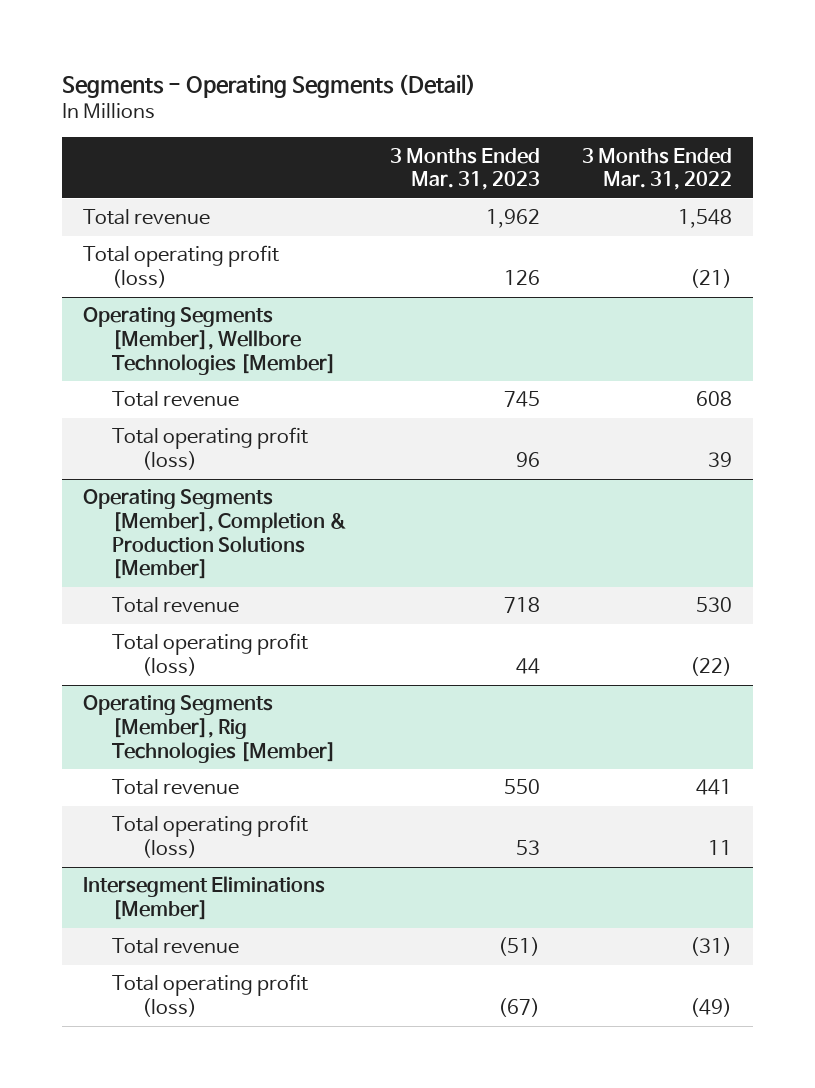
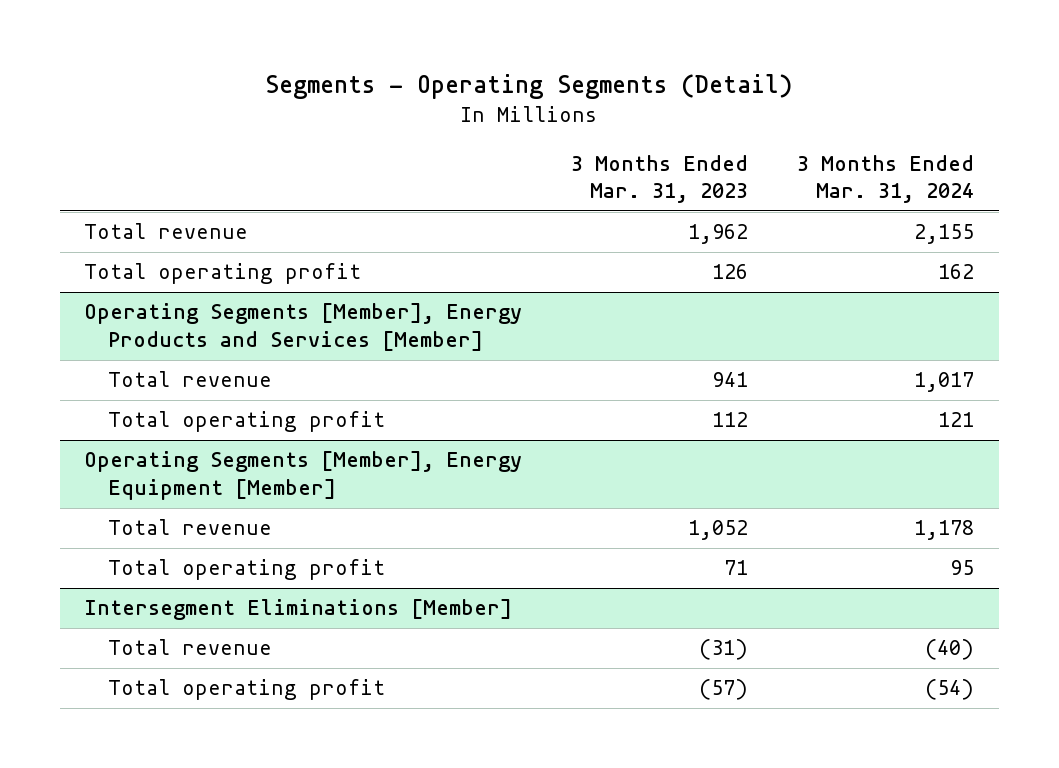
- | 3 Months Ended Mar. 31, 2023 | 3 Months Ended Mar. 31, 2022
+ | 3 Months Ended Mar. 31, 2023 | 3 Months Ended Mar. 31, 2024
- Total operating profit (loss) | 126 | (21)
- Operating Segments [Member], Wellbore Technologies [Member]
- Total revenue | 745 | 608
- Total operating profit (loss) | 96 | 39
- Operating Segments [Member], Completion & Production Solutions [Member]
- Total revenue | 718 | 530
- Total operating profit (loss) | 44 | (22)
- Operating Segments [Member], Rig Technologies [Member]
- Total revenue | 550 | 441
- Total operating profit (loss) | 53 | 11
+ Total operating profit | 126 | 162
+ Operating Segments [Member], Energy Products and Services [Member]
+ Total revenue | 941 | 1,017
+ Total operating profit | 112 | 121
+ Operating Segments [Member], Energy Equipment [Member]
+ Total revenue | 1,052 | 1,178
+ Total operating profit | 71 | 95
@ Intersegment Eliminations [Member]
- Total revenue | (51) | (31)
- Total operating profit (loss) | (67) | (49)
+ Total revenue | (31) | (40)
+ Total operating profit | (57) | (54)

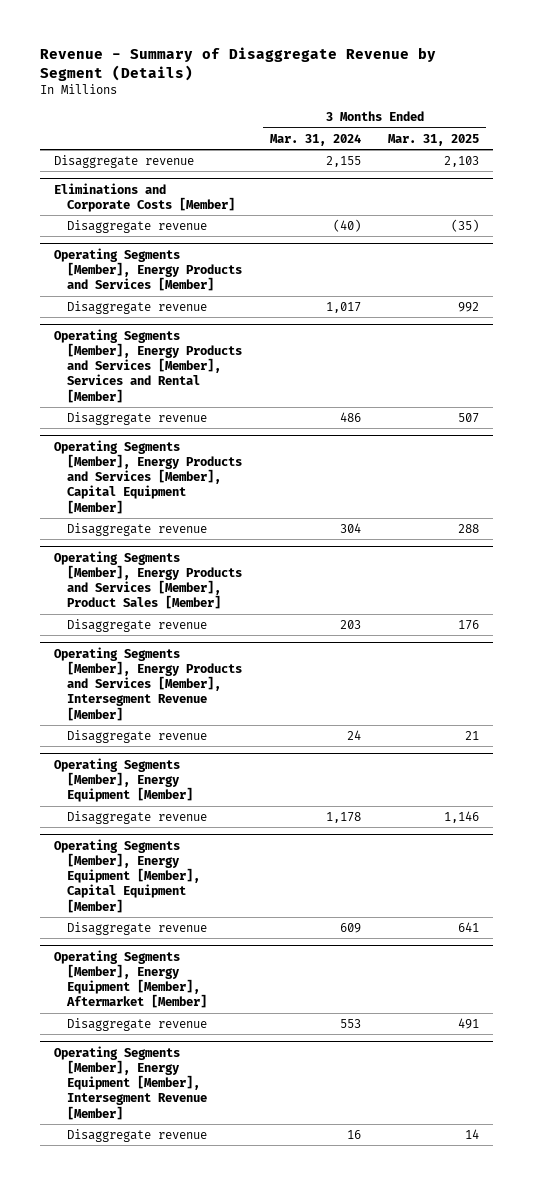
- Segments - Operating Segments (Detail)
+ Revenue - Summary of Disaggregate Revenue by Segment (Details)
- | 3 Months Ended Mar. 31, 2023 | 3 Months Ended Mar. 31, 2024
+ | 3 Months Ended Mar. 31, 2024 | 3 Months Ended Mar. 31, 2025
- Total revenue | 1,962 | 2,155
- Total operating profit | 126 | 162
+ Disaggregate revenue | 2,155 | 2,103
+ Eliminations and Corporate Costs [Member]
+ Disaggregate revenue | (40) | (35)
@ Operating Segments [Member], Energy Products and Services [Member]
- Total revenue | 941 | 1,017
- Total operating profit | 112 | 121
+ Disaggregate revenue | 1,017 | 992
+ Operating Segments [Member], Energy Products and Services [Member], Services and Rental [Member]
+ Disaggregate revenue | 486 | 507
+ Operating Segments [Member], Energy Products and Services [Member], Capital Equipment [Member]
+ Disaggregate revenue | 304 | 288
+ Operating Segments [Member], Energy Products and Services [Member], Product Sales [Member]
+ Disaggregate revenue | 203 | 176
+ Operating Segments [Member], Energy Products and Services [Member], Intersegment Revenue [Member]
+ Disaggregate revenue | 24 | 21
@ Operating Segments [Member], Energy Equipment [Member]
- Total revenue | 1,052 | 1,178
- Total operating profit | 71 | 95
- Intersegment Eliminations [Member]
- Total revenue | (31) | (40)
- Total operating profit | (57) | (54)
@ Operating Segments [Member], Energy Equipment [Member]
+ Disaggregate revenue | 1,178 | 1,146
+ Operating Segments [Member], Energy Equipment [Member], Capital Equipment [Member]
+ Disaggregate revenue | 609 | 641
+ Operating Segments [Member], Energy Equipment [Member], Aftermarket [Member]
+ Disaggregate revenue | 553 | 491
+ Operating Segments [Member], Energy Equipment [Member], Intersegment Revenue [Member]
+ Disaggregate revenue | 16 | 14

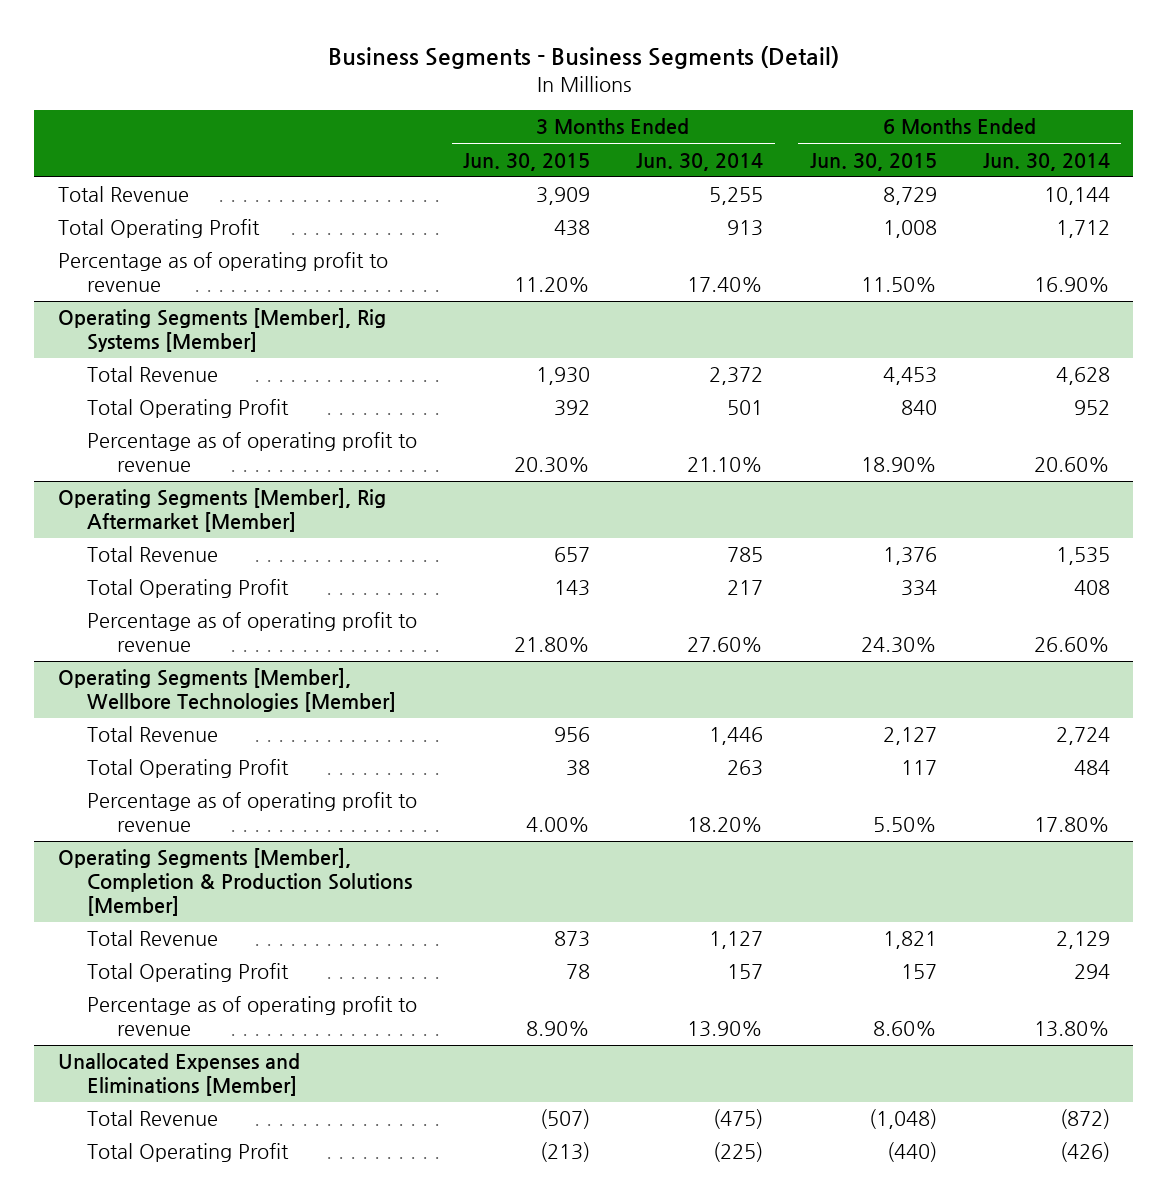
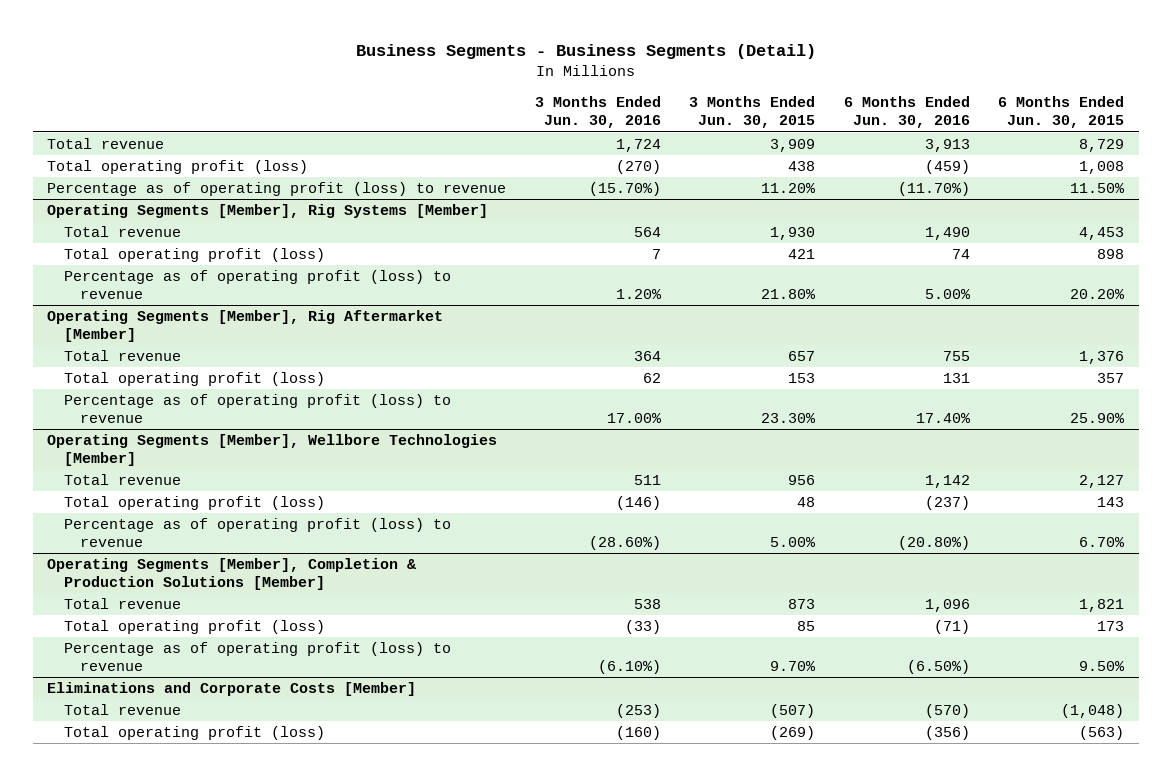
- | 3 Months Ended Jun. 30, 2015 | 3 Months Ended Jun. 30, 2014 | 6 Months Ended Jun. 30, 2015 | 6 Months Ended Jun. 30, 2014
+ | 3 Months Ended Jun. 30, 2016 | 3 Months Ended Jun. 30, 2015 | 6 Months Ended Jun. 30, 2016 | 6 Months Ended Jun. 30, 2015
- Total Revenue | 3,909 | 5,255 | 8,729 | 10,144
- Total Operating Profit | 438 | 913 | 1,008 | 1,712
- Percentage as of operating profit to revenue | 11.20% | 17.40% | 11.50% | 16.90%
+ Total revenue | 1,724 | 3,909 | 3,913 | 8,729
+ Total operating profit (loss) | (270) | 438 | (459) | 1,008
+ Percentage as of operating profit (loss) to revenue | (15.70%) | 11.20% | (11.70%) | 11.50%
@ Operating Segments [Member], Rig Systems [Member]
- Total Revenue | 1,930 | 2,372 | 4,453 | 4,628
- Total Operating Profit | 392 | 501 | 840 | 952
- Percentage as of operating profit to revenue | 20.30% | 21.10% | 18.90% | 20.60%
+ Total revenue | 564 | 1,930 | 1,490 | 4,453
+ Total operating profit (loss) | 7 | 421 | 74 | 898
+ Percentage as of operating profit (loss) to revenue | 1.20% | 21.80% | 5.00% | 20.20%
@ Operating Segments [Member], Rig Aftermarket [Member]
- Total Revenue | 657 | 785 | 1,376 | 1,535
- Total Operating Profit | 143 | 217 | 334 | 408
- Percentage as of operating profit to revenue | 21.80% | 27.60% | 24.30% | 26.60%
+ Total revenue | 364 | 657 | 755 | 1,376
+ Total operating profit (loss) | 62 | 153 | 131 | 357
+ Percentage as of operating profit (loss) to revenue | 17.00% | 23.30% | 17.40% | 25.90%
@ Operating Segments [Member], Wellbore Technologies [Member]
- Total Revenue | 956 | 1,446 | 2,127 | 2,724
- Total Operating Profit | 38 | 263 | 117 | 484
- Percentage as of operating profit to revenue | 4.00% | 18.20% | 5.50% | 17.80%
+ Total revenue | 511 | 956 | 1,142 | 2,127
+ Total operating profit (loss) | (146) | 48 | (237) | 143
+ Percentage as of operating profit (loss) to revenue | (28.60%) | 5.00% | (20.80%) | 6.70%
@ Operating Segments [Member], Completion & Production Solutions [Member]
- Total Revenue | 873 | 1,127 | 1,821 | 2,129
- Total Operating Profit | 78 | 157 | 157 | 294
- Percentage as of operating profit to revenue | 8.90% | 13.90% | 8.60% | 13.80%
- Unallocated Expenses and Eliminations [Member]
- Total Revenue | (507) | (475) | (1,048) | (872)
- Total Operating Profit | (213) | (225) | (440) | (426)
@ Operating Segments [Member], Completion & Production Solutions [Member]
+ Total revenue | 538 | 873 | 1,096 | 1,821
+ Total operating profit (loss) | (33) | 85 | (71) | 173
+ Percentage as of operating profit (loss) to revenue | (6.10%) | 9.70% | (6.50%) | 9.50%
+ Eliminations and Corporate Costs [Member]
+ Total revenue | (253) | (507) | (570) | (1,048)
+ Total operating profit (loss) | (160) | (269) | (356) | (563)

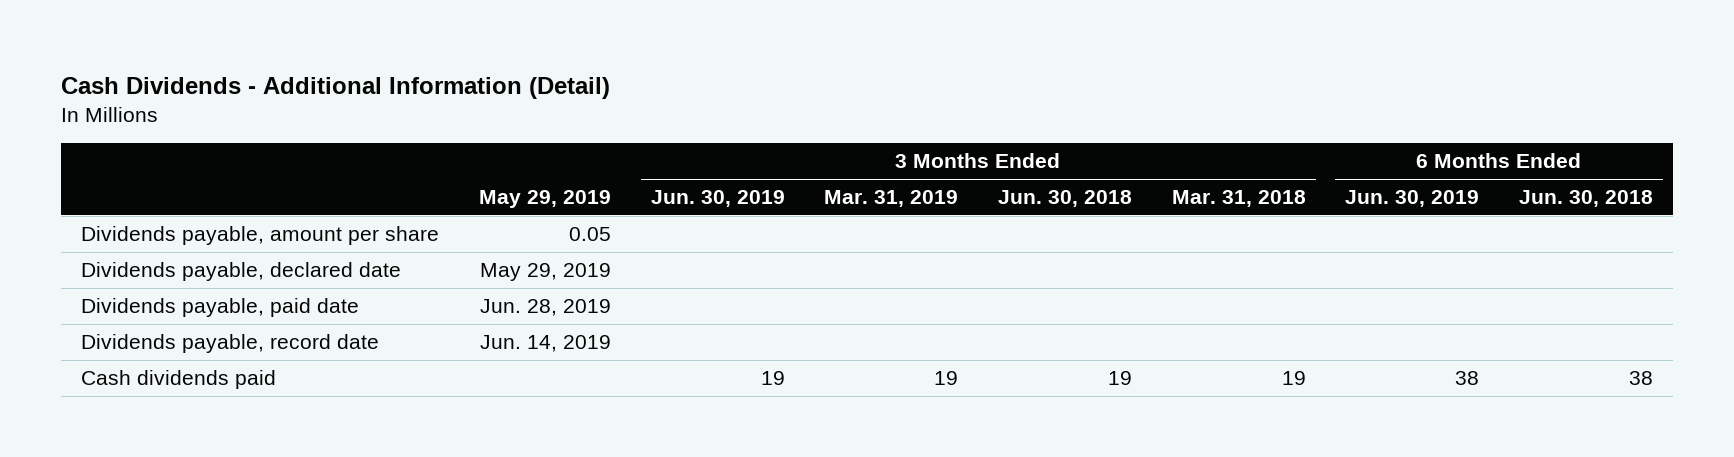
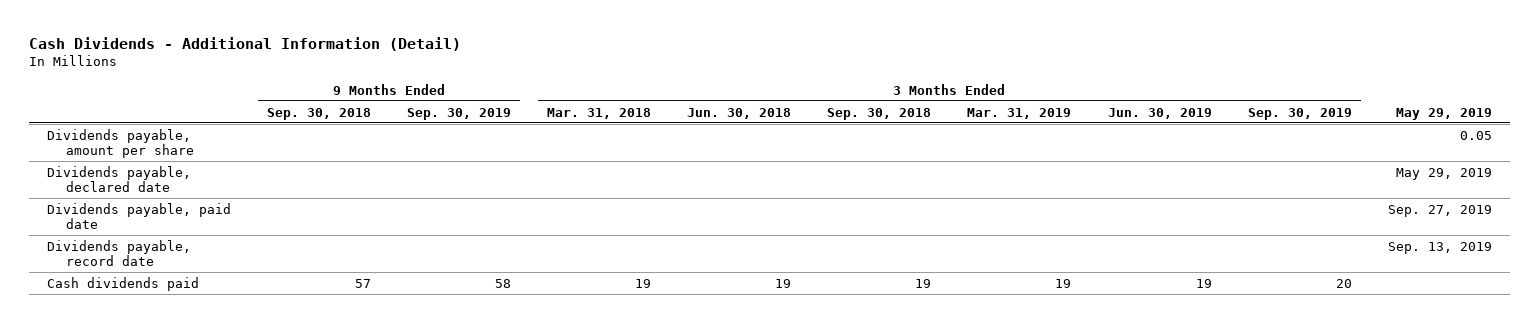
- | May 29, 2019 | 3 Months Ended Jun. 30, 2019 | 3 Months Ended Mar. 31, 2019 | 3 Months Ended Jun. 30, 2018 | 3 Months Ended Mar. 31, 2018 | 6 Months Ended Jun. 30, 2019 | 6 Months Ended Jun. 30, 2018
+ | 9 Months Ended Sep. 30, 2018 | 9 Months Ended Sep. 30, 2019 | 3 Months Ended Mar. 31, 2018 | 3 Months Ended Jun. 30, 2018 | 3 Months Ended Sep. 30, 2018 | 3 Months Ended Mar. 31, 2019 | 3 Months Ended Jun. 30, 2019 | 3 Months Ended Sep. 30, 2019 | May 29, 2019
- Dividends payable, paid date | Jun. 28, 2019 | | | | | |
- Dividends payable, record date | Jun. 14, 2019 | | | | | |
+ Dividends payable, paid date | | | | | | | | | Sep. 27, 2019
+ Dividends payable, record date | | | | | | | | | Sep. 13, 2019

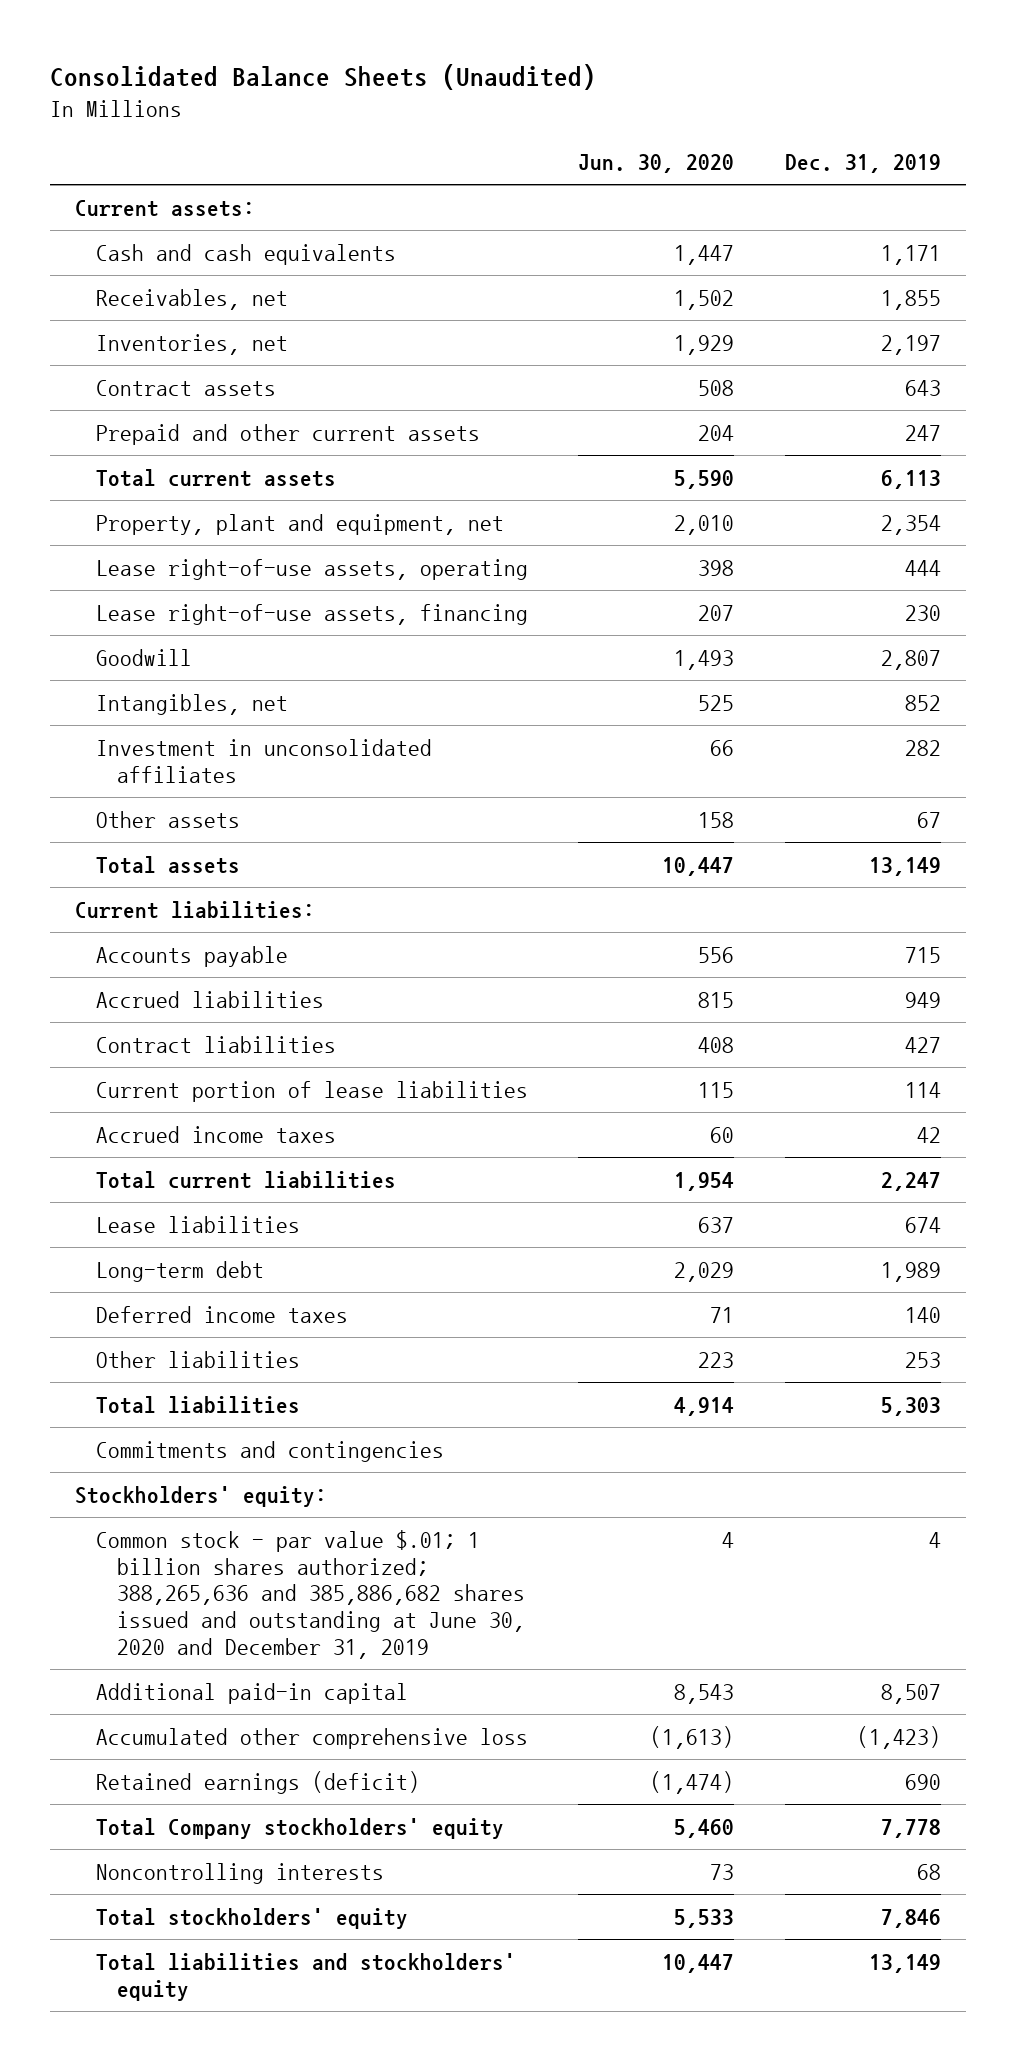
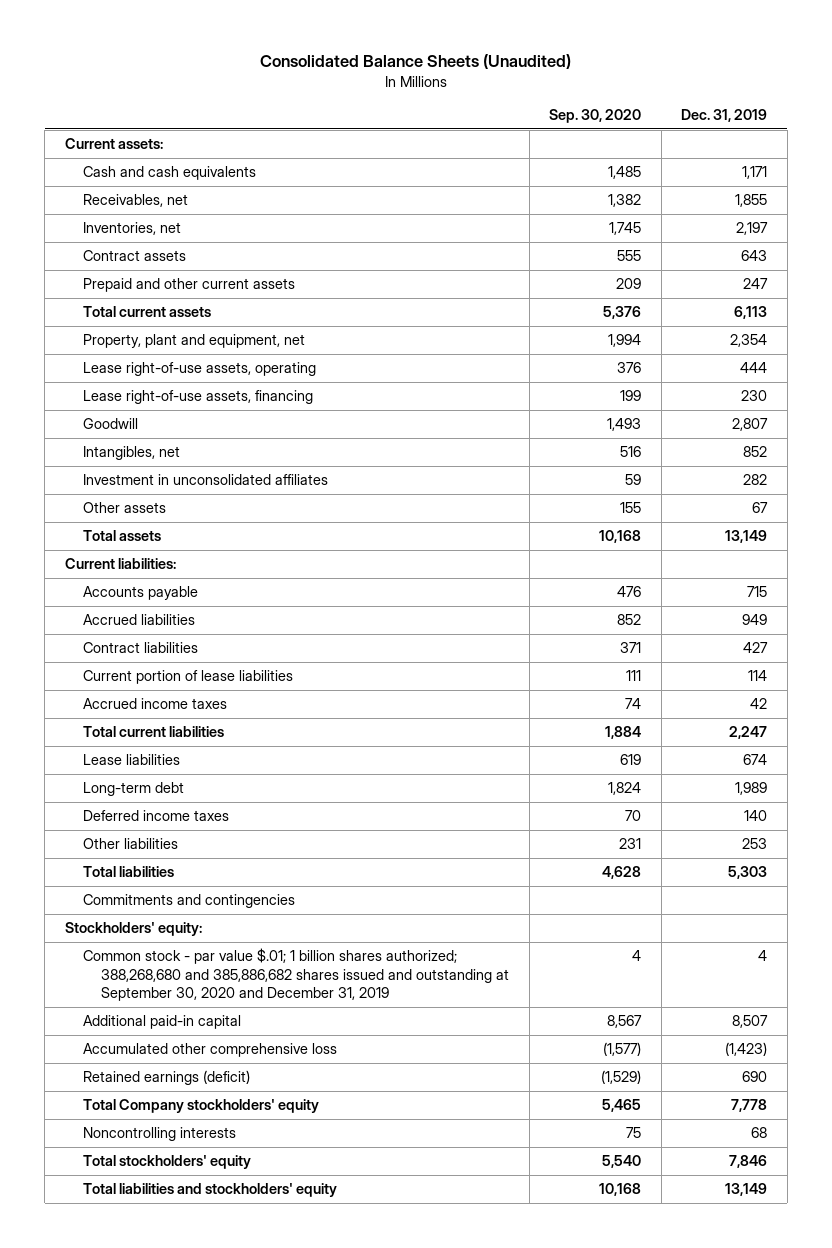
- | Jun. 30, 2020 | Dec. 31, 2019
+ | Sep. 30, 2020 | Dec. 31, 2019
- Common stock - par value $.01; 1 billion shares authorized; 388,265,636 and 385,886,682 shares issued and outstanding at June 30, 2020 and December 31, 2019 | 4 | 4
+ Common stock - par value $.01; 1 billion shares authorized; 388,268,680 and 385,886,682 shares issued and outstanding at September 30, 2020 and December 31, 2019 | 4 | 4

